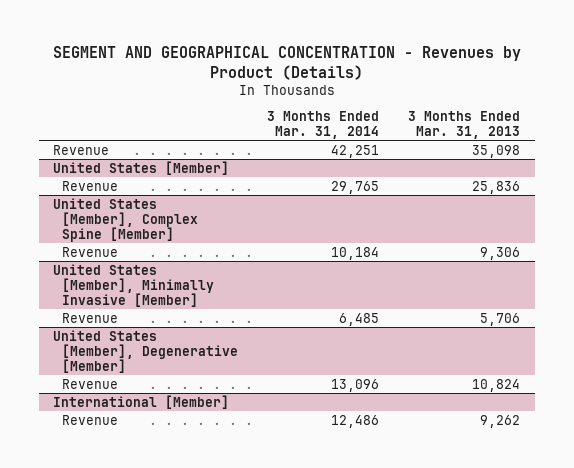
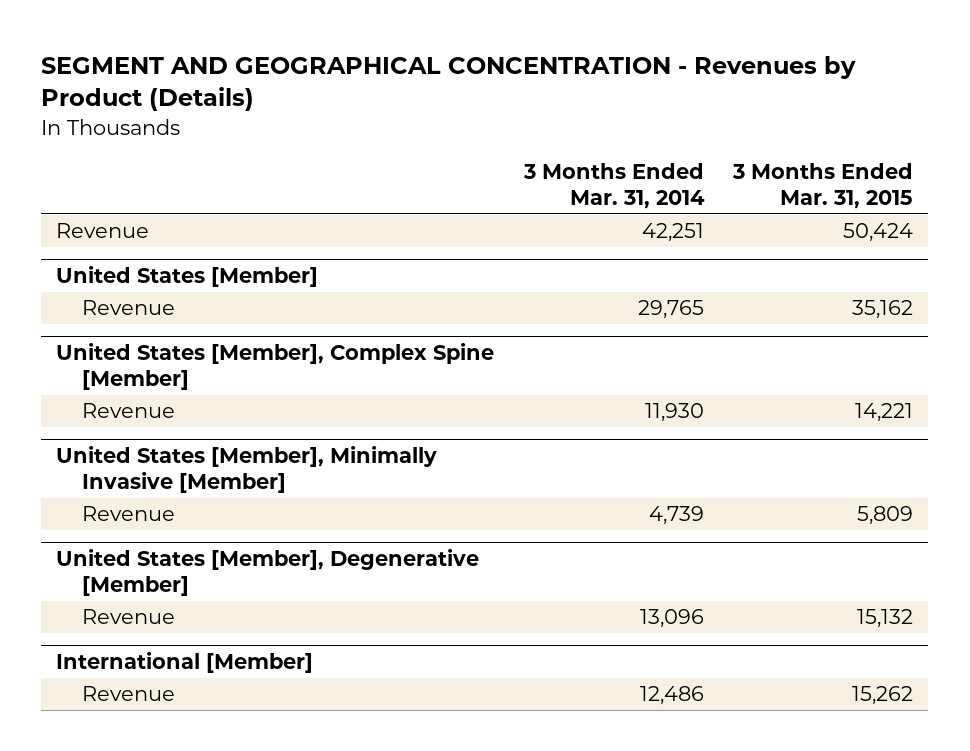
- | 3 Months Ended Mar. 31, 2014 | 3 Months Ended Mar. 31, 2013
+ | 3 Months Ended Mar. 31, 2014 | 3 Months Ended Mar. 31, 2015
@ United States [Member], Complex Spine [Member]
- Revenue | 10,184 | 9,306
+ Revenue | 11,930 | 14,221
@ United States [Member], Minimally Invasive [Member]
- Revenue | 6,485 | 5,706
+ Revenue | 4,739 | 5,809

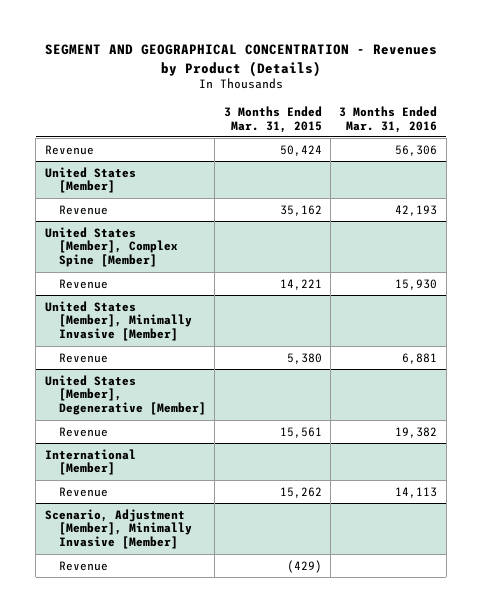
- | 3 Months Ended Mar. 31, 2014 | 3 Months Ended Mar. 31, 2015
+ | 3 Months Ended Mar. 31, 2015 | 3 Months Ended Mar. 31, 2016
@ United States [Member], Minimally Invasive [Member]
- Revenue | 4,739 | 5,809
+ Revenue | 5,380 | 6,881
@ United States [Member], Degenerative [Member]
- Revenue | 13,096 | 15,132
+ Revenue | 15,561 | 19,382
+ Scenario, Adjustment [Member], Minimally Invasive [Member]
+ Revenue | (429) |

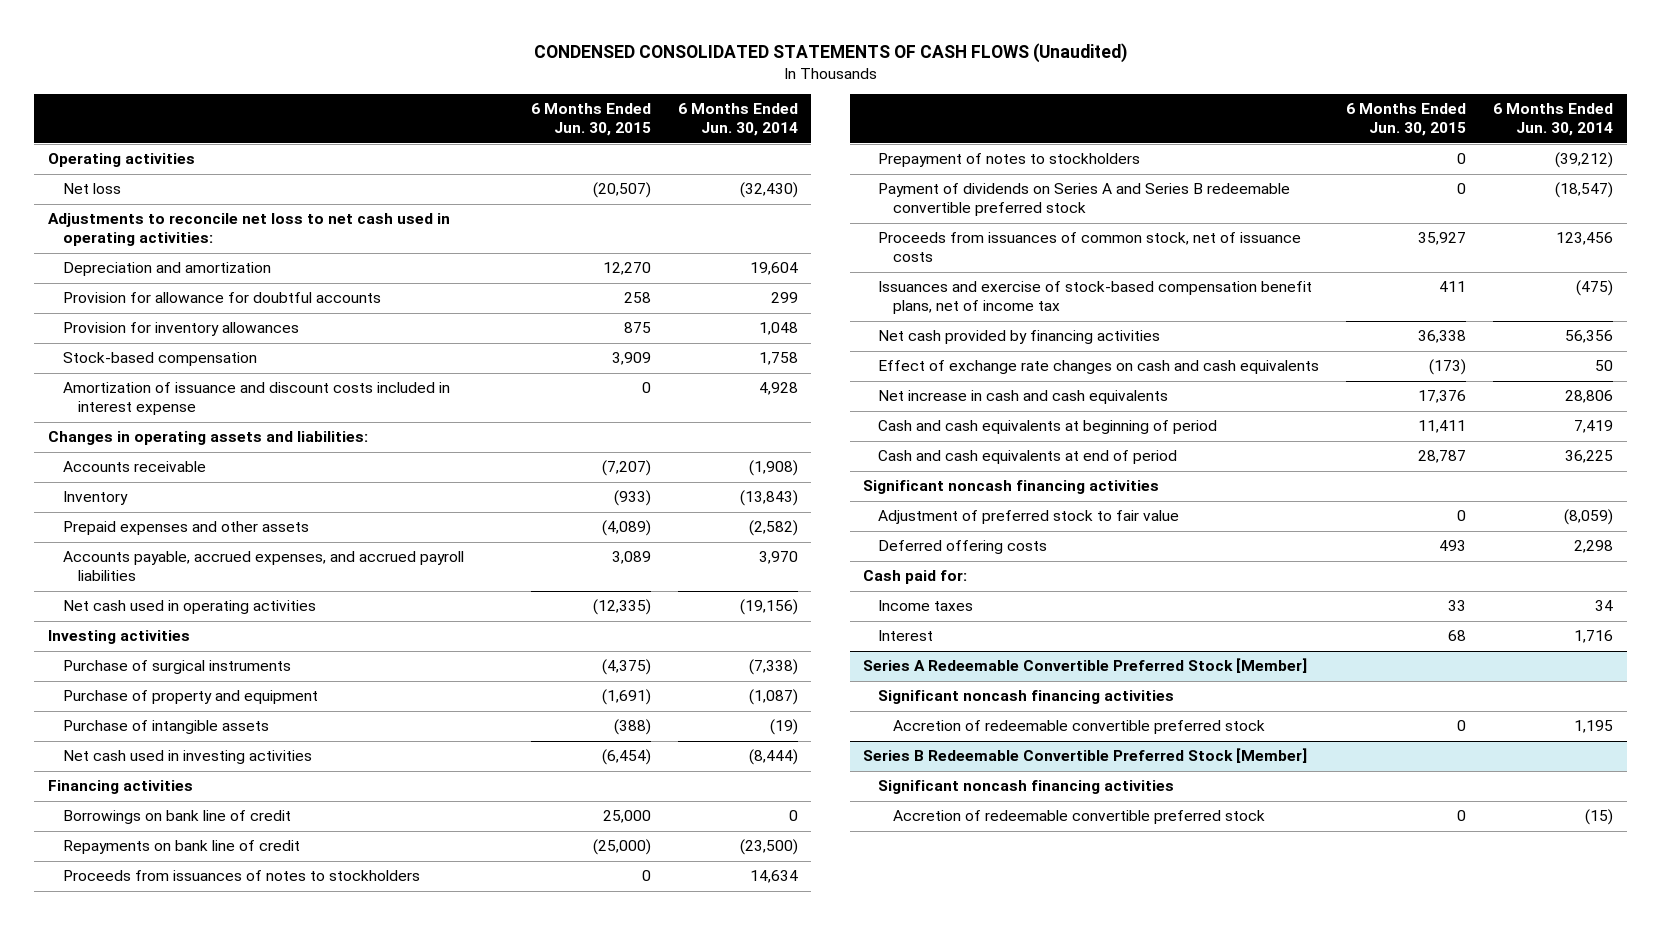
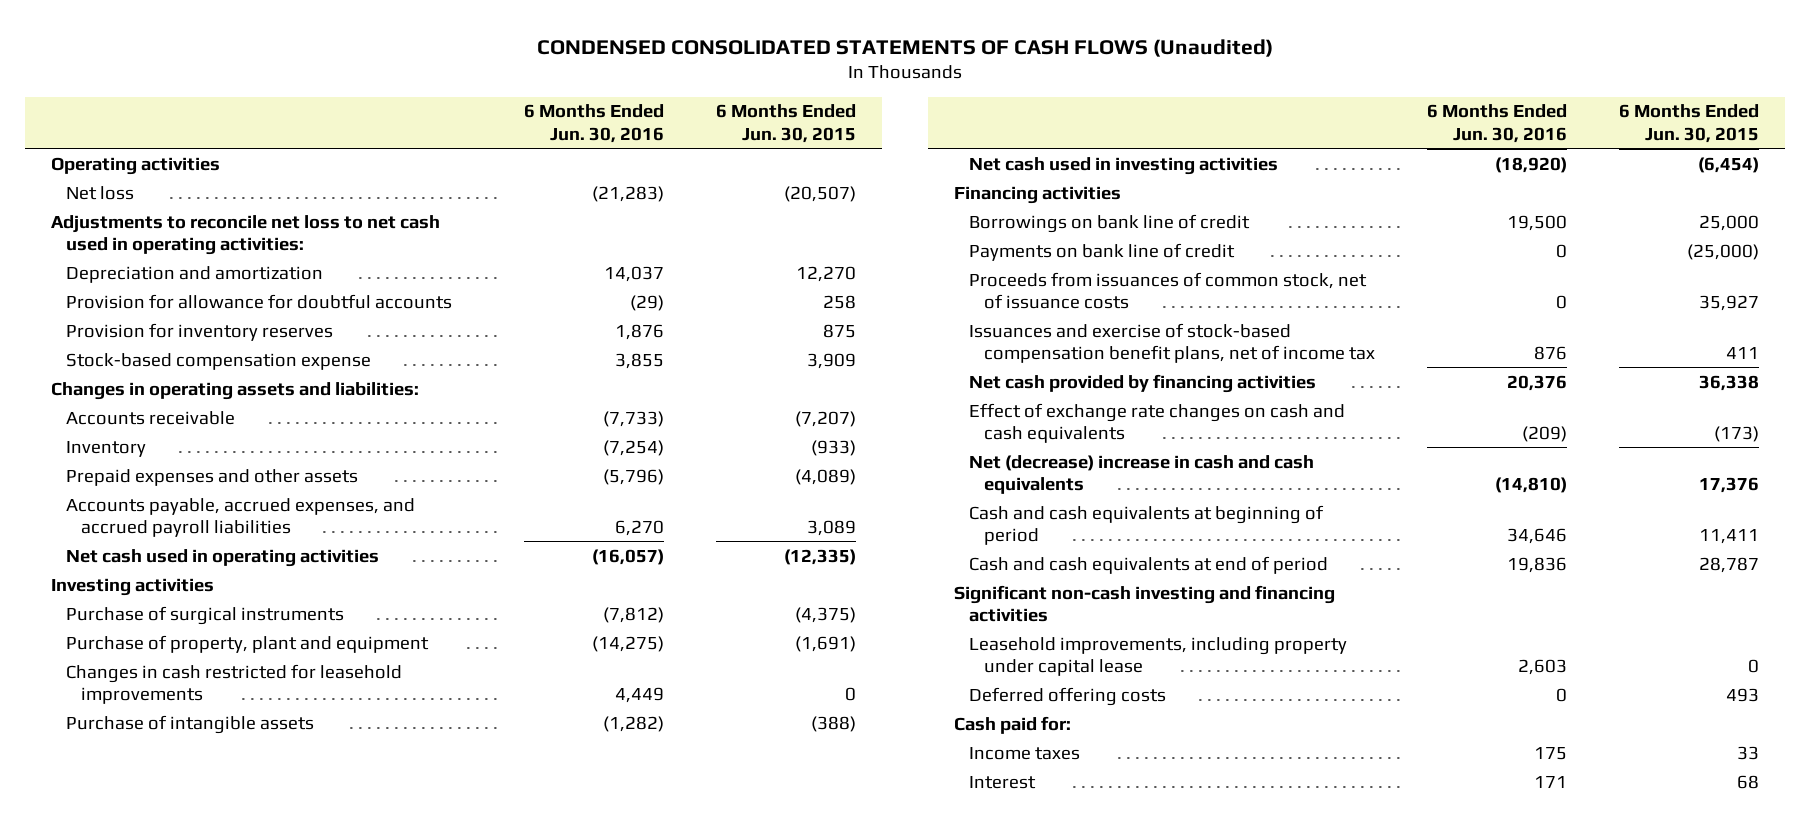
- | 6 Months Ended Jun. 30, 2015 | 6 Months Ended Jun. 30, 2014
+ | 6 Months Ended Jun. 30, 2016 | 6 Months Ended Jun. 30, 2015
- Provision for inventory allowances | 875 | 1,048
- Stock-based compensation | 3,909 | 1,758
- Amortization of issuance and discount costs included in interest expense | 0 | 4,928
+ Provision for inventory reserves | 1,876 | 875
+ Stock-based compensation expense | 3,855 | 3,909
- Purchase of property and equipment | (1,691) | (1,087)
+ Purchase of property, plant and equipment | (14,275) | (1,691)
+ Changes in cash restricted for leasehold improvements | 4,449 | 0
- Repayments on bank line of credit | (25,000) | (23,500)
- Proceeds from issuances of notes to stockholders | 0 | 14,634
- Prepayment of notes to stockholders | 0 | (39,212)
- Payment of dividends on Series A and Series B redeemable convertible preferred stock | 0 | (18,547)
+ Payments on bank line of credit | 0 | (25,000)
- Net increase in cash and cash equivalents | 17,376 | 28,806
+ Net (decrease) increase in cash and cash equivalents | (14,810) | 17,376
- Significant noncash financing activities
- Adjustment of preferred stock to fair value | 0 | (8,059)
+ Significant non-cash investing and financing activities
+ Leasehold improvements, including property under capital lease | 2,603 | 0
- Series A Redeemable Convertible Preferred Stock [Member]
- Significant noncash financing activities
- Accretion of redeemable convertible preferred stock | 0 | 1,195
- Series B Redeemable Convertible Preferred Stock [Member]
- Significant noncash financing activities
- Accretion of redeemable convertible preferred stock | 0 | (15)

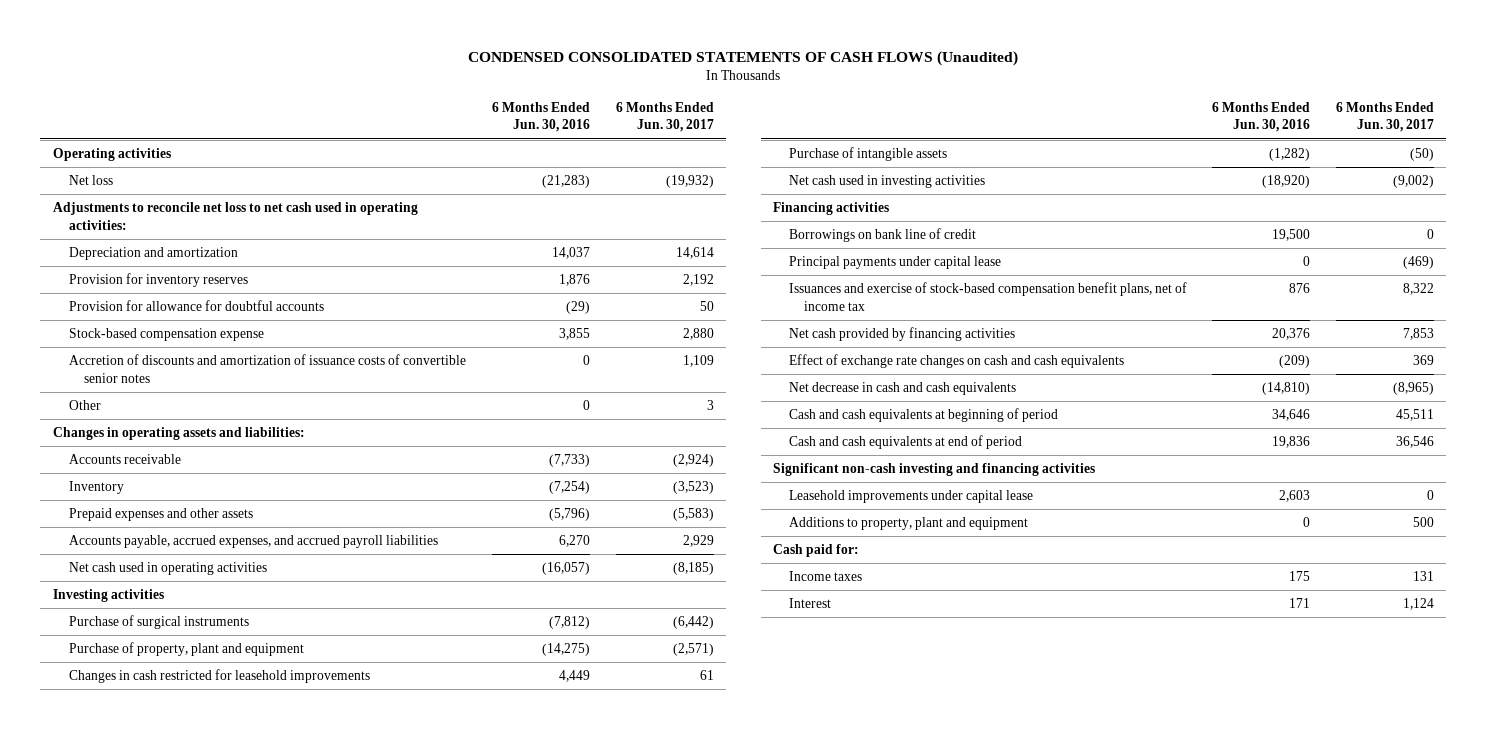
- | 6 Months Ended Jun. 30, 2016 | 6 Months Ended Jun. 30, 2015
+ | 6 Months Ended Jun. 30, 2016 | 6 Months Ended Jun. 30, 2017
moved down: Provision for allowance for doubtful accounts | (29) | 50
+ Accretion of discounts and amortization of issuance costs of convertible senior notes | 0 | 1,109
+ Other | 0 | 3
- Payments on bank line of credit | 0 | (25,000)
- Proceeds from issuances of common stock, net of issuance costs | 0 | 35,927
+ Principal payments under capital lease | 0 | (469)
- Net (decrease) increase in cash and cash equivalents | (14,810) | 17,376
+ Net decrease in cash and cash equivalents | (14,810) | (8,965)
- Leasehold improvements, including property under capital lease | 2,603 | 0
- Deferred offering costs | 0 | 493
+ Leasehold improvements under capital lease | 2,603 | 0
+ Additions to property, plant and equipment | 0 | 500

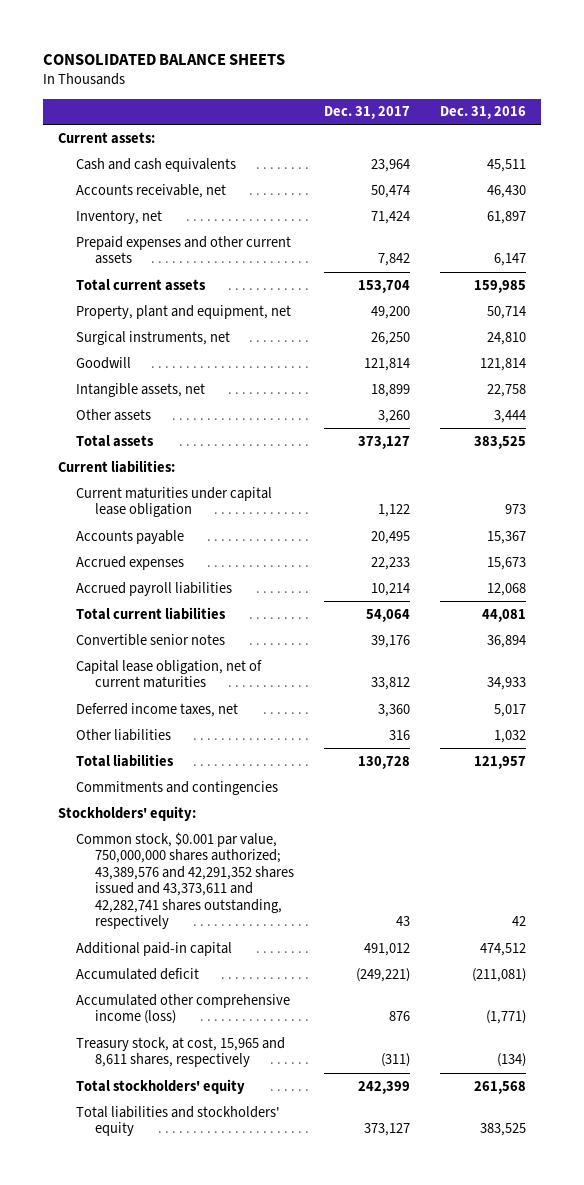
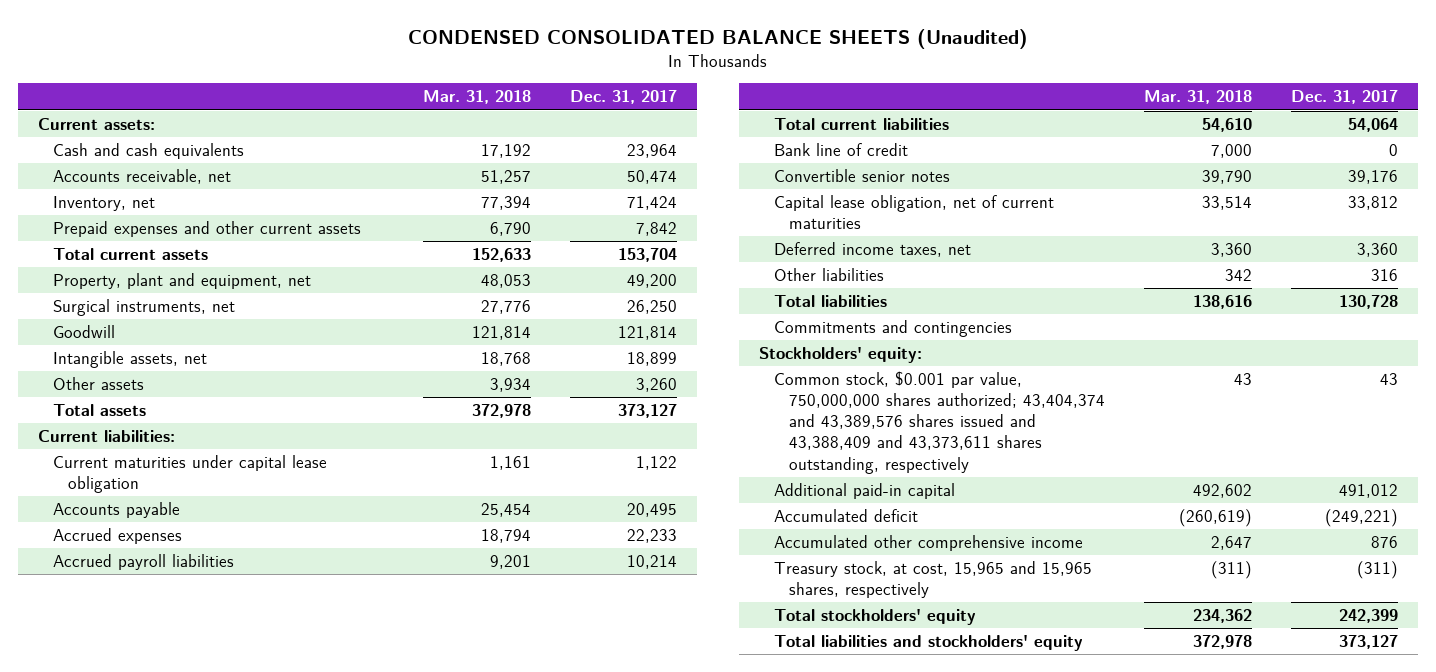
- CONSOLIDATED BALANCE SHEETS
+ CONDENSED CONSOLIDATED BALANCE SHEETS (Unaudited)
- | Dec. 31, 2017 | Dec. 31, 2016
+ | Mar. 31, 2018 | Dec. 31, 2017
+ Bank line of credit | 7,000 | 0
- Common stock, $0.001 par value, 750,000,000 shares authorized; 43,389,576 and 42,291,352 shares issued and 43,373,611 and 42,282,741 shares outstanding, respectively | 43 | 42
+ Common stock, $0.001 par value, 750,000,000 shares authorized; 43,404,374 and 43,389,576 shares issued and 43,388,409 and 43,373,611 shares outstanding, respectively | 43 | 43
- Accumulated other comprehensive income (loss) | 876 | (1,771)
- Treasury stock, at cost, 15,965 and 8,611 shares, respectively | (311) | (134)
+ Accumulated other comprehensive income | 2,647 | 876
+ Treasury stock, at cost, 15,965 and 15,965 shares, respectively | (311) | (311)

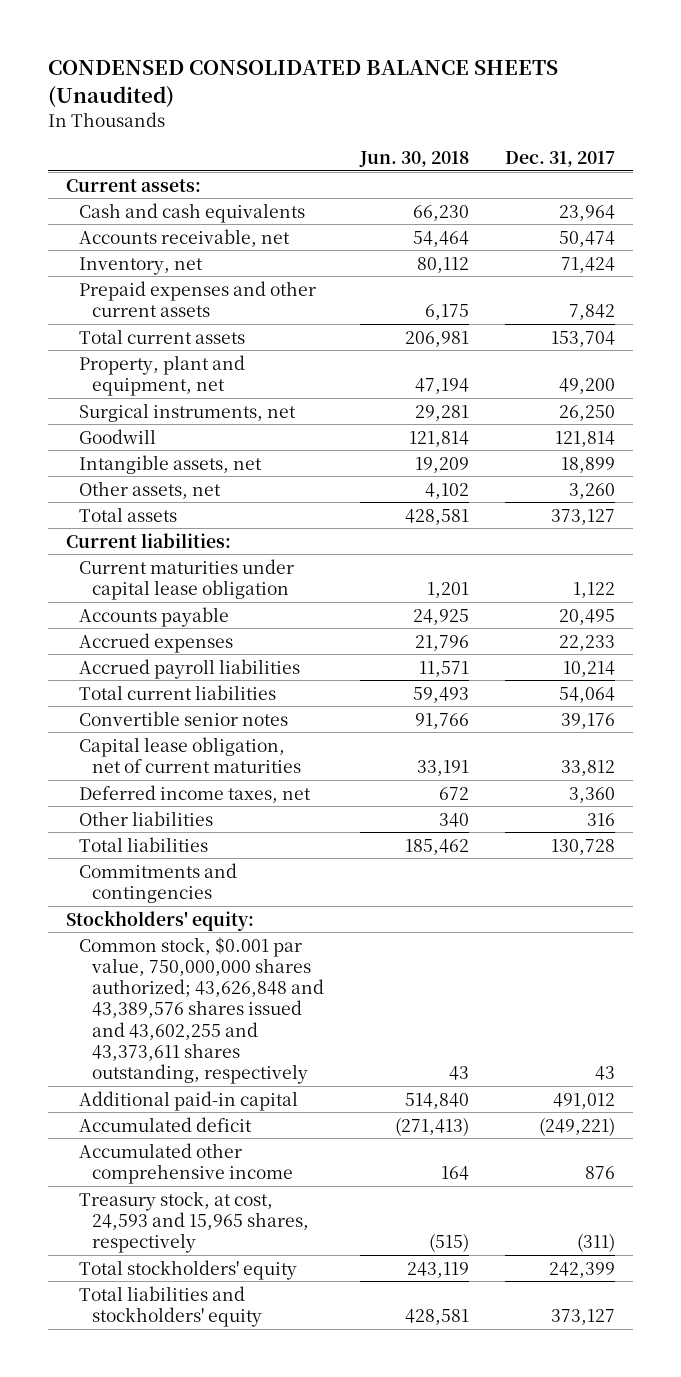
- | Mar. 31, 2018 | Dec. 31, 2017
+ | Jun. 30, 2018 | Dec. 31, 2017
- Other assets | 3,934 | 3,260
+ Other assets, net | 4,102 | 3,260
- Bank line of credit | 7,000 | 0
- Common stock, $0.001 par value, 750,000,000 shares authorized; 43,404,374 and 43,389,576 shares issued and 43,388,409 and 43,373,611 shares outstanding, respectively | 43 | 43
+ Common stock, $0.001 par value, 750,000,000 shares authorized; 43,626,848 and 43,389,576 shares issued and 43,602,255 and 43,373,611 shares outstanding, respectively | 43 | 43
- Treasury stock, at cost, 15,965 and 15,965 shares, respectively | (311) | (311)
+ Treasury stock, at cost, 24,593 and 15,965 shares, respectively | (515) | (311)

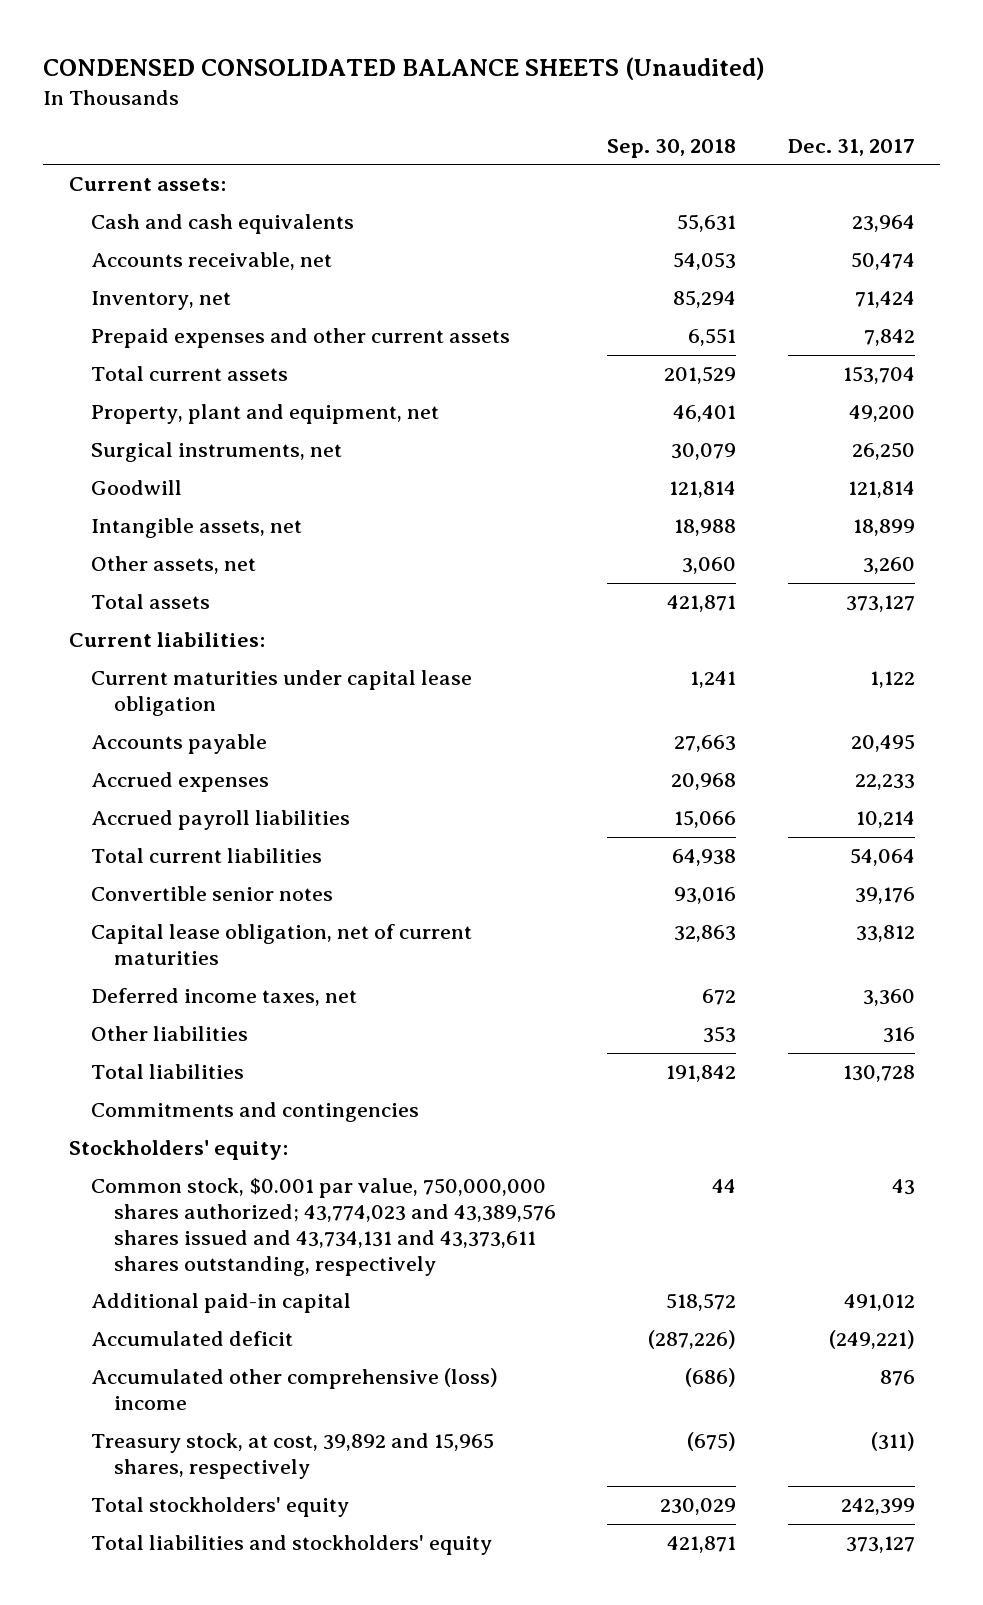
- | Jun. 30, 2018 | Dec. 31, 2017
+ | Sep. 30, 2018 | Dec. 31, 2017
- Common stock, $0.001 par value, 750,000,000 shares authorized; 43,626,848 and 43,389,576 shares issued and 43,602,255 and 43,373,611 shares outstanding, respectively | 43 | 43
+ Common stock, $0.001 par value, 750,000,000 shares authorized; 43,774,023 and 43,389,576 shares issued and 43,734,131 and 43,373,611 shares outstanding, respectively | 44 | 43
- Accumulated other comprehensive income | 164 | 876
- Treasury stock, at cost, 24,593 and 15,965 shares, respectively | (515) | (311)
+ Accumulated other comprehensive (loss) income | (686) | 876
+ Treasury stock, at cost, 39,892 and 15,965 shares, respectively | (675) | (311)

